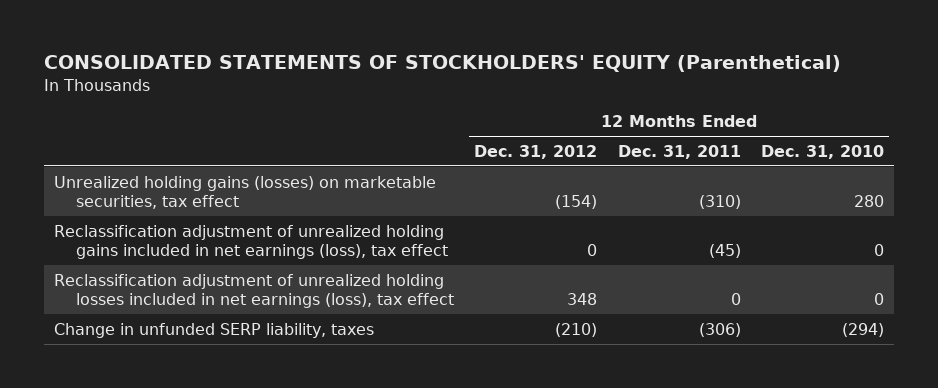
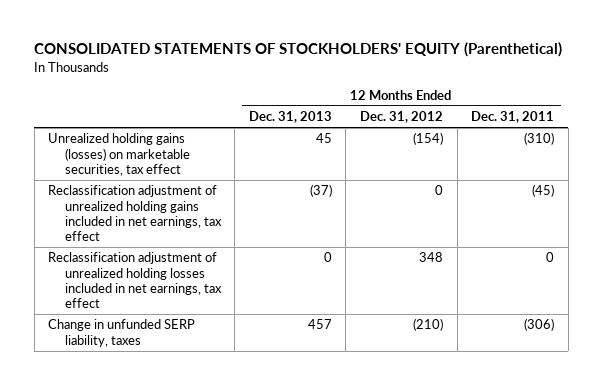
- | 12 Months Ended Dec. 31, 2012 | 12 Months Ended Dec. 31, 2011 | 12 Months Ended Dec. 31, 2010
+ | 12 Months Ended Dec. 31, 2013 | 12 Months Ended Dec. 31, 2012 | 12 Months Ended Dec. 31, 2011
- Reclassification adjustment of unrealized holding gains included in net earnings (loss), tax effect | 0 | (45) | 0
- Reclassification adjustment of unrealized holding losses included in net earnings (loss), tax effect | 348 | 0 | 0
+ Reclassification adjustment of unrealized holding gains included in net earnings, tax effect | (37) | 0 | (45)
+ Reclassification adjustment of unrealized holding losses included in net earnings, tax effect | 0 | 348 | 0

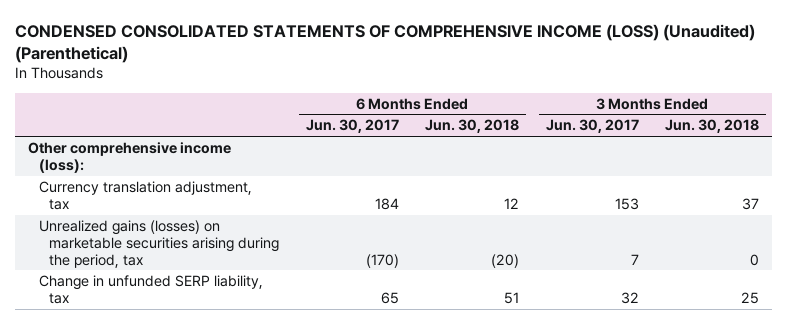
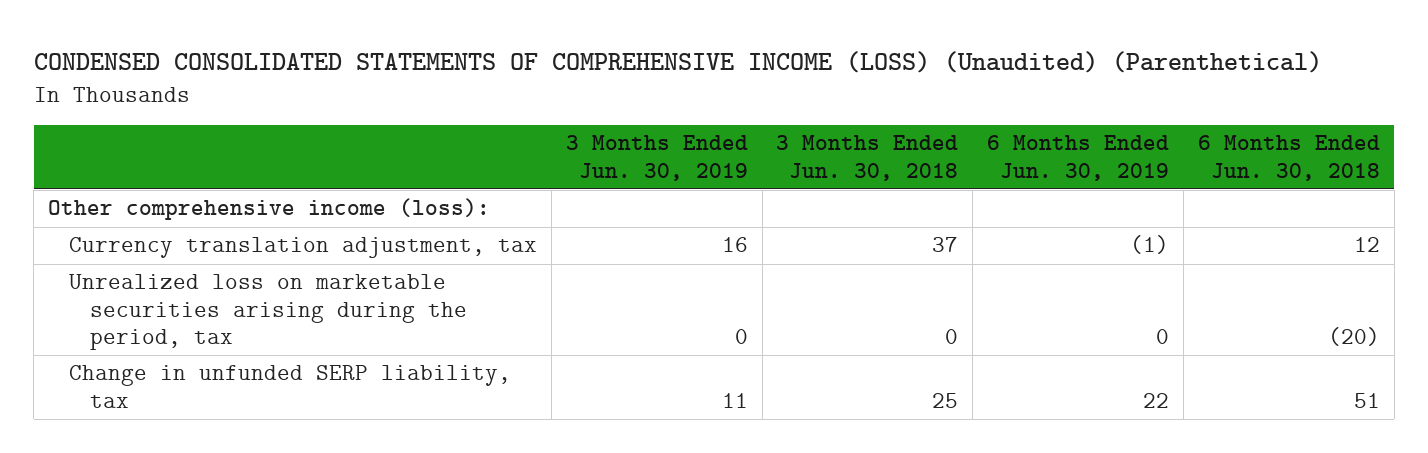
- | 6 Months Ended Jun. 30, 2017 | 6 Months Ended Jun. 30, 2018 | 3 Months Ended Jun. 30, 2017 | 3 Months Ended Jun. 30, 2018
+ | 3 Months Ended Jun. 30, 2019 | 3 Months Ended Jun. 30, 2018 | 6 Months Ended Jun. 30, 2019 | 6 Months Ended Jun. 30, 2018
- Unrealized gains (losses) on marketable securities arising during the period, tax | (170) | (20) | 7 | 0
+ Unrealized loss on marketable securities arising during the period, tax | 0 | 0 | 0 | (20)

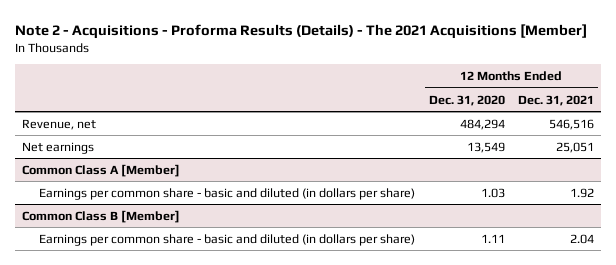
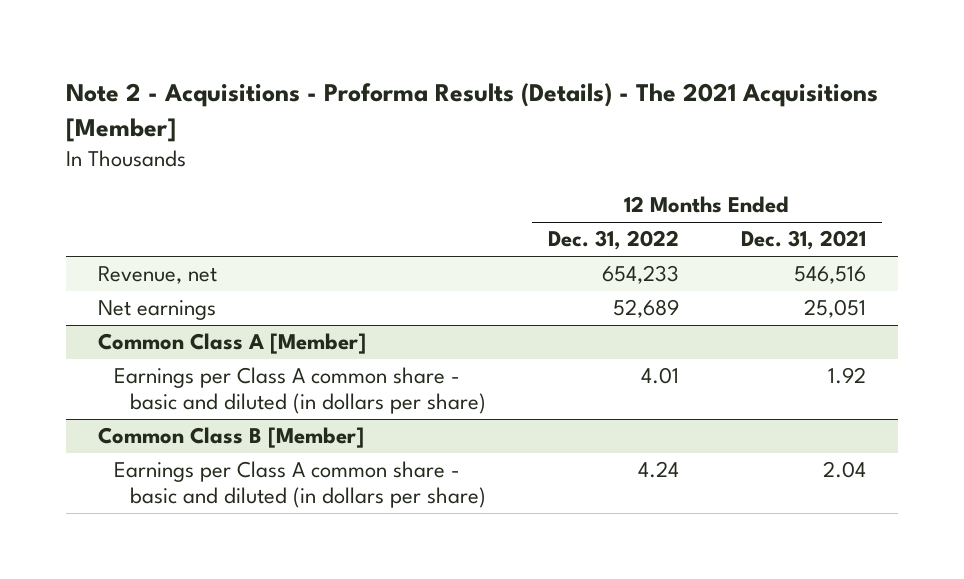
- | 12 Months Ended Dec. 31, 2020 | 12 Months Ended Dec. 31, 2021
+ | 12 Months Ended Dec. 31, 2022 | 12 Months Ended Dec. 31, 2021
@ Common Class A [Member]
- Earnings per common share - basic and diluted (in dollars per share) | 1.03 | 1.92
+ Earnings per Class A common share - basic and diluted (in dollars per share) | 4.01 | 1.92
@ Common Class B [Member]
- Earnings per common share - basic and diluted (in dollars per share) | 1.11 | 2.04
+ Earnings per Class A common share - basic and diluted (in dollars per share) | 4.24 | 2.04

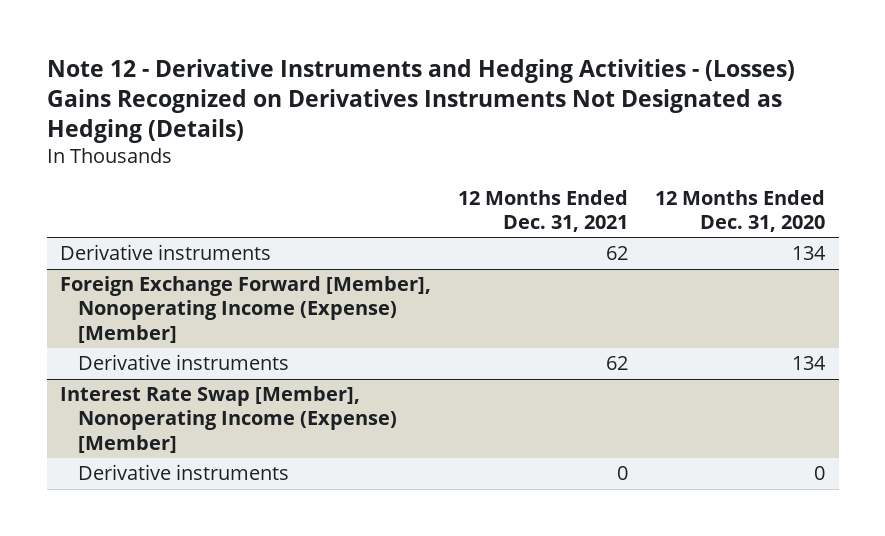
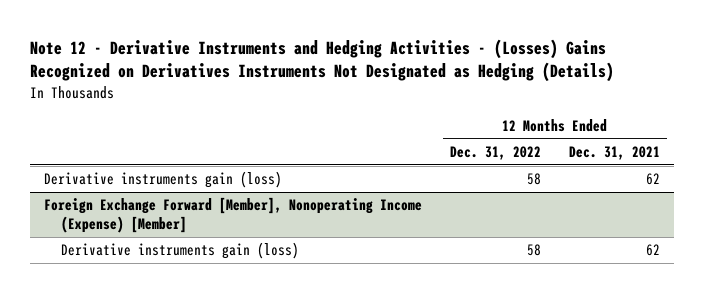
- | 12 Months Ended Dec. 31, 2021 | 12 Months Ended Dec. 31, 2020
+ | 12 Months Ended Dec. 31, 2022 | 12 Months Ended Dec. 31, 2021
- Derivative instruments | 62 | 134
+ Derivative instruments gain (loss) | 58 | 62
@ Foreign Exchange Forward [Member], Nonoperating Income (Expense) [Member]
- Derivative instruments | 62 | 134
- Interest Rate Swap [Member], Nonoperating Income (Expense) [Member]
- Derivative instruments | 0 | 0
@ Foreign Exchange Forward [Member], Nonoperating Income (Expense) [Member]
+ Derivative instruments gain (loss) | 58 | 62

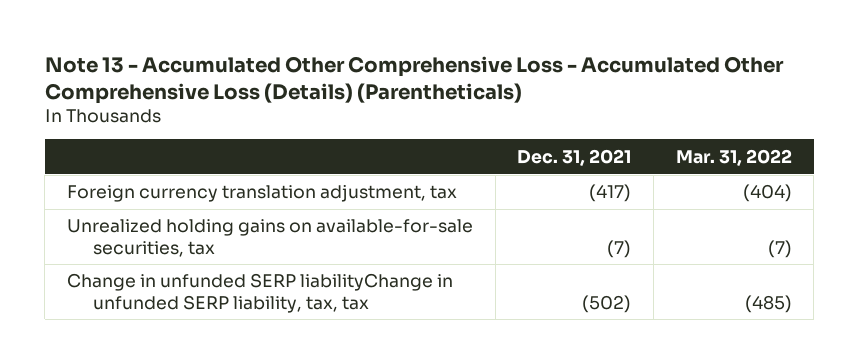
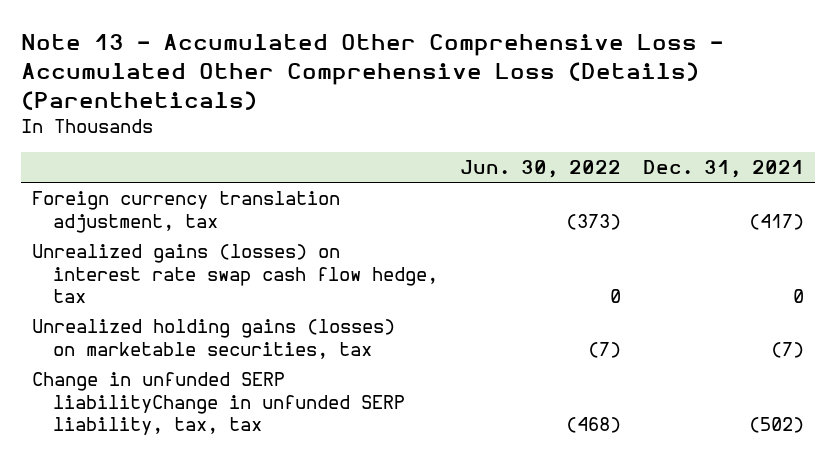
- | Dec. 31, 2021 | Mar. 31, 2022
+ | Jun. 30, 2022 | Dec. 31, 2021
- Unrealized holding gains on available-for-sale securities, tax | (7) | (7)
+ Unrealized gains (losses) on interest rate swap cash flow hedge, tax | 0 | 0
+ Unrealized holding gains (losses) on marketable securities, tax | (7) | (7)

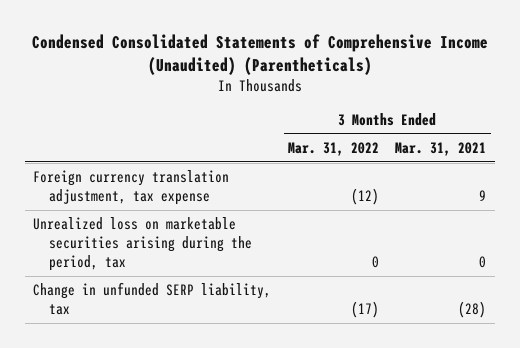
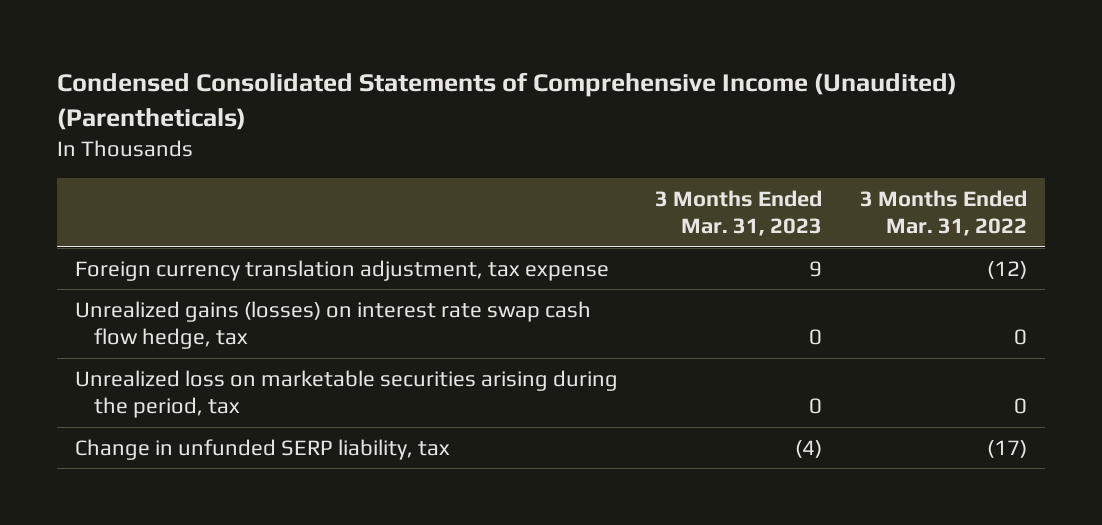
- | 3 Months Ended Mar. 31, 2022 | 3 Months Ended Mar. 31, 2021
+ | 3 Months Ended Mar. 31, 2023 | 3 Months Ended Mar. 31, 2022
+ Unrealized gains (losses) on interest rate swap cash flow hedge, tax | 0 | 0

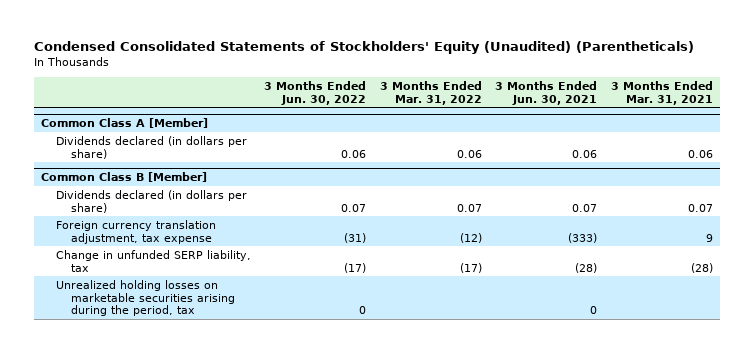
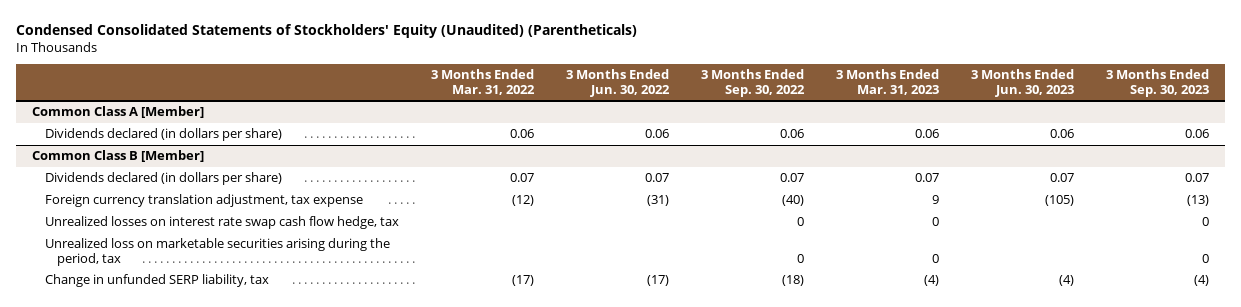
- | 3 Months Ended Jun. 30, 2022 | 3 Months Ended Mar. 31, 2022 | 3 Months Ended Jun. 30, 2021 | 3 Months Ended Mar. 31, 2021
+ | 3 Months Ended Mar. 31, 2022 | 3 Months Ended Jun. 30, 2022 | 3 Months Ended Sep. 30, 2022 | 3 Months Ended Mar. 31, 2023 | 3 Months Ended Jun. 30, 2023 | 3 Months Ended Sep. 30, 2023
@ Common Class B [Member]
+ Unrealized losses on interest rate swap cash flow hedge, tax | | | 0 | 0 | | 0
+ Unrealized loss on marketable securities arising during the period, tax | | | 0 | 0 | | 0
- Unrealized holding losses on marketable securities arising during the period, tax | 0 | | 0 |

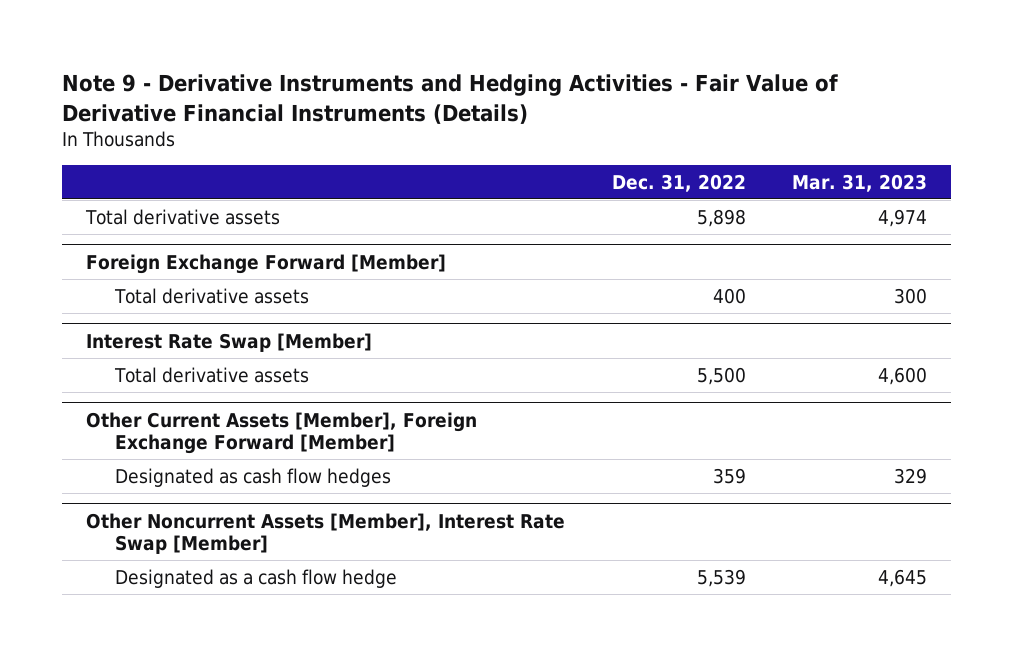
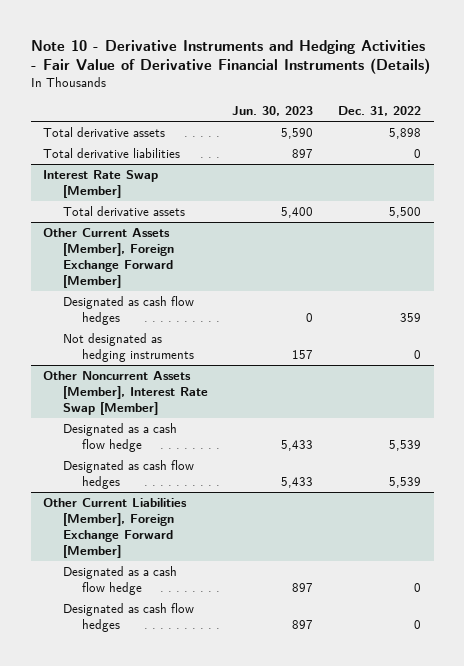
- Note 9 - Derivative Instruments and Hedging Activities - Fair Value of Derivative Financial Instruments (Details)
+ Note 10 - Derivative Instruments and Hedging Activities - Fair Value of Derivative Financial Instruments (Details)
- | Dec. 31, 2022 | Mar. 31, 2023
+ | Jun. 30, 2023 | Dec. 31, 2022
- Foreign Exchange Forward [Member]
- Total derivative assets | 400 | 300
+ Total derivative liabilities | 897 | 0
@ Other Current Assets [Member], Foreign Exchange Forward [Member]
+ Not designated as hedging instruments | 157 | 0
@ Other Noncurrent Assets [Member], Interest Rate Swap [Member]
+ Designated as cash flow hedges | 5,433 | 5,539
+ Other Current Liabilities [Member], Foreign Exchange Forward [Member]
+ Designated as a cash flow hedge | 897 | 0
+ Designated as cash flow hedges | 897 | 0

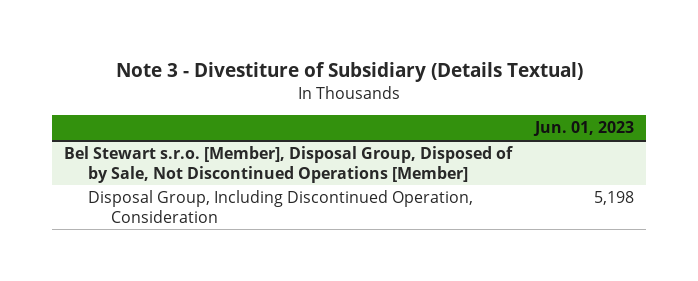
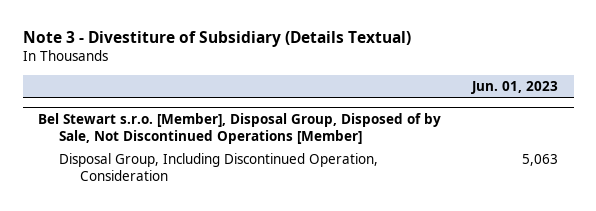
@ Bel Stewart s.r.o. [Member], Disposal Group, Disposed of by Sale, Not Discontinued Operations [Member]
- Disposal Group, Including Discontinued Operation, Consideration | 5,198
+ Disposal Group, Including Discontinued Operation, Consideration | 5,063

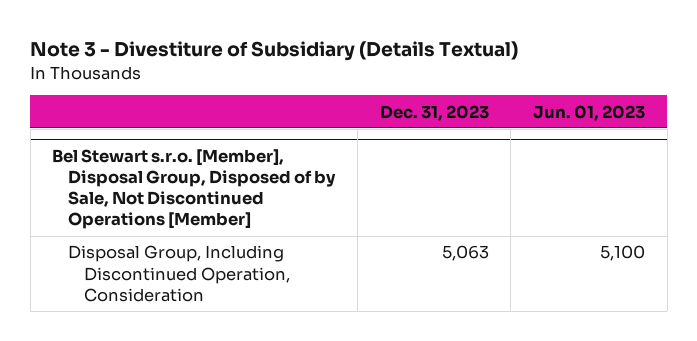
- | Jun. 01, 2023
+ | Dec. 31, 2023 | Jun. 01, 2023
@ Bel Stewart s.r.o. [Member], Disposal Group, Disposed of by Sale, Not Discontinued Operations [Member]
- Disposal Group, Including Discontinued Operation, Consideration | 5,063
+ Disposal Group, Including Discontinued Operation, Consideration | 5,063 | 5,100

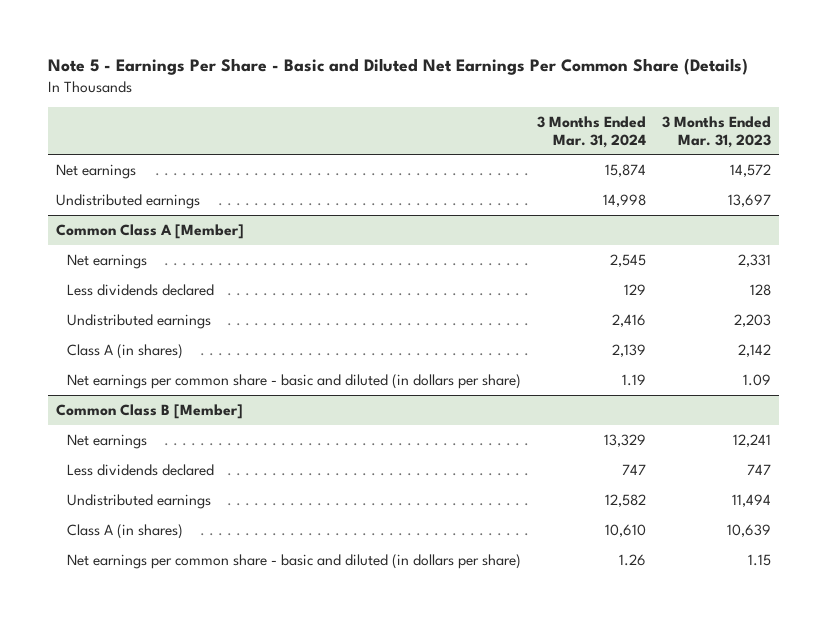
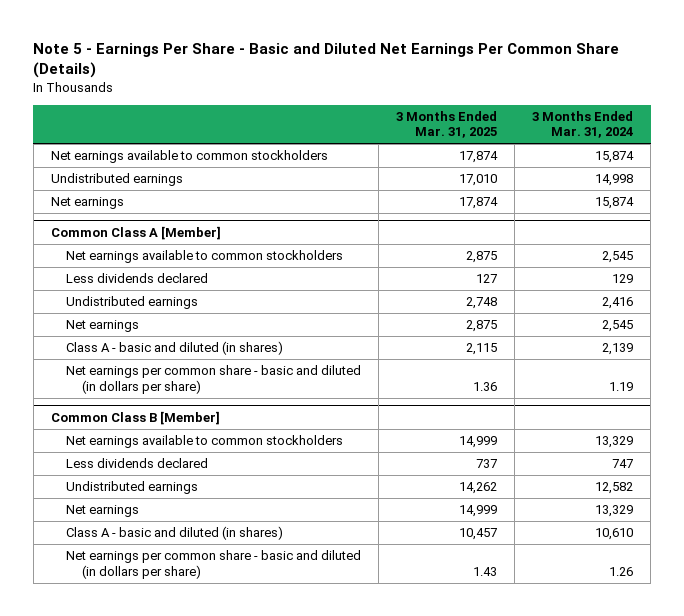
- | 3 Months Ended Mar. 31, 2024 | 3 Months Ended Mar. 31, 2023
+ | 3 Months Ended Mar. 31, 2025 | 3 Months Ended Mar. 31, 2024
+ Net earnings available to common stockholders | 17,874 | 15,874
moved down: Net earnings | 17,874 | 15,874
@ Common Class A [Member]
+ Net earnings available to common stockholders | 2,875 | 2,545
- Class A (in shares) | 2,139 | 2,142
moved down: Net earnings | 2,875 | 2,545
+ Class A - basic and diluted (in shares) | 2,115 | 2,139
@ Common Class B [Member]
+ Net earnings available to common stockholders | 14,999 | 13,329
- Class A (in shares) | 10,610 | 10,639
moved down: Net earnings | 14,999 | 13,329
+ Class A - basic and diluted (in shares) | 10,457 | 10,610

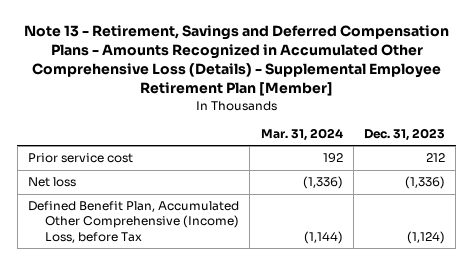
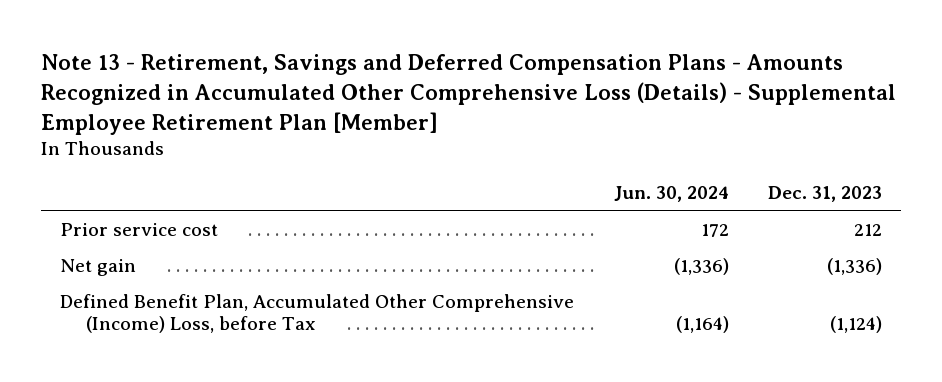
- | Mar. 31, 2024 | Dec. 31, 2023
+ | Jun. 30, 2024 | Dec. 31, 2023
- Net loss | (1,336) | (1,336)
+ Net gain | (1,336) | (1,336)

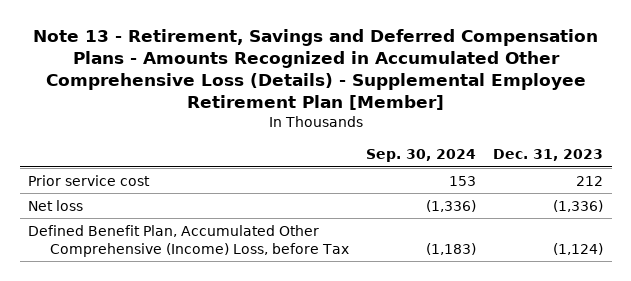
- | Jun. 30, 2024 | Dec. 31, 2023
+ | Sep. 30, 2024 | Dec. 31, 2023
- Net gain | (1,336) | (1,336)
+ Net loss | (1,336) | (1,336)

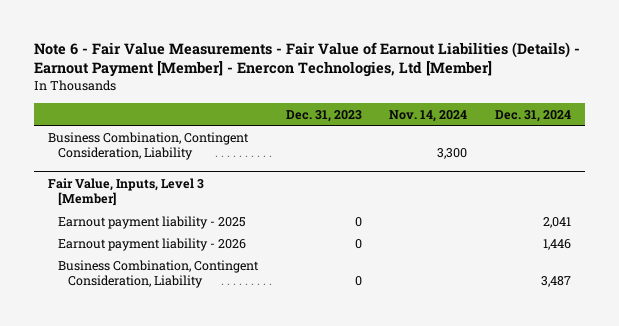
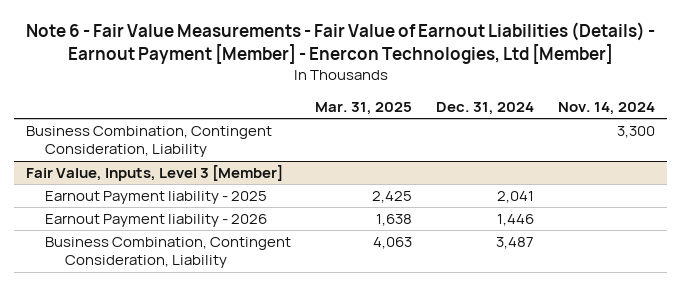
- | Dec. 31, 2023 | Nov. 14, 2024 | Dec. 31, 2024
+ | Mar. 31, 2025 | Dec. 31, 2024 | Nov. 14, 2024
@ Fair Value, Inputs, Level 3 [Member]
- Earnout payment liability - 2025 | 0 | | 2,041
- Earnout payment liability - 2026 | 0 | | 1,446
+ Earnout Payment liability - 2025 | 2,425 | 2,041 |
+ Earnout Payment liability - 2026 | 1,638 | 1,446 |

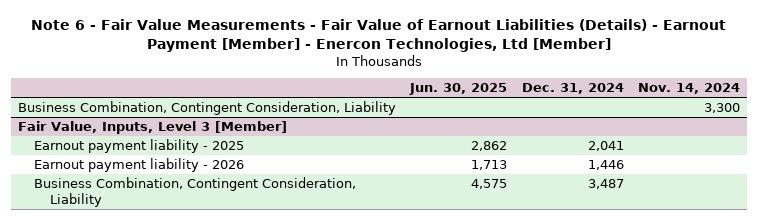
- | Mar. 31, 2025 | Dec. 31, 2024 | Nov. 14, 2024
+ | Jun. 30, 2025 | Dec. 31, 2024 | Nov. 14, 2024
@ Fair Value, Inputs, Level 3 [Member]
- Earnout Payment liability - 2025 | 2,425 | 2,041 |
- Earnout Payment liability - 2026 | 1,638 | 1,446 |
+ Earnout payment liability - 2025 | 2,862 | 2,041 |
+ Earnout payment liability - 2026 | 1,713 | 1,446 |

